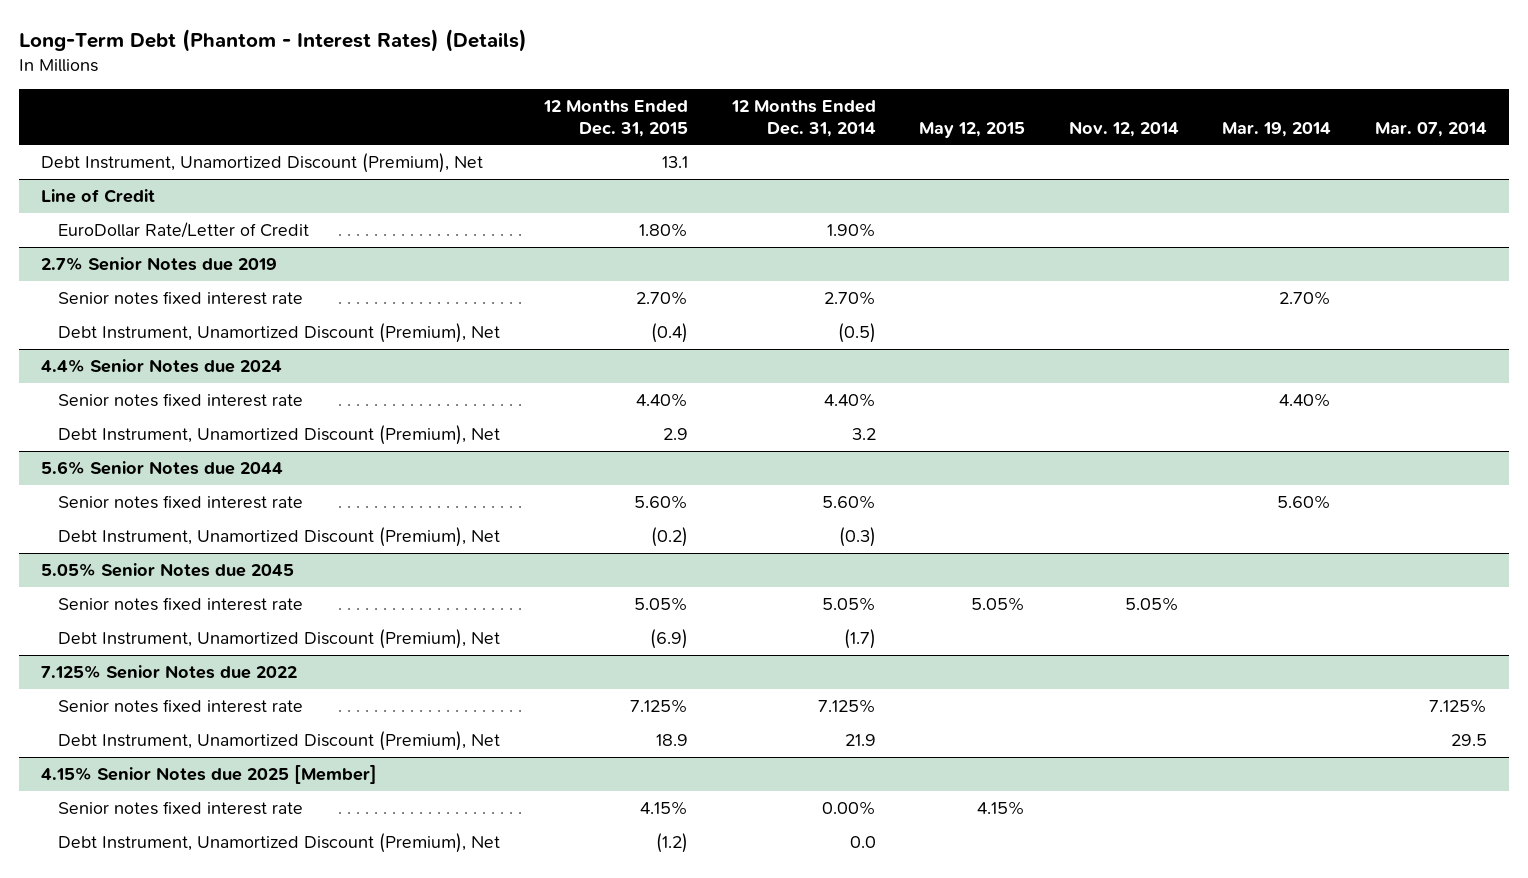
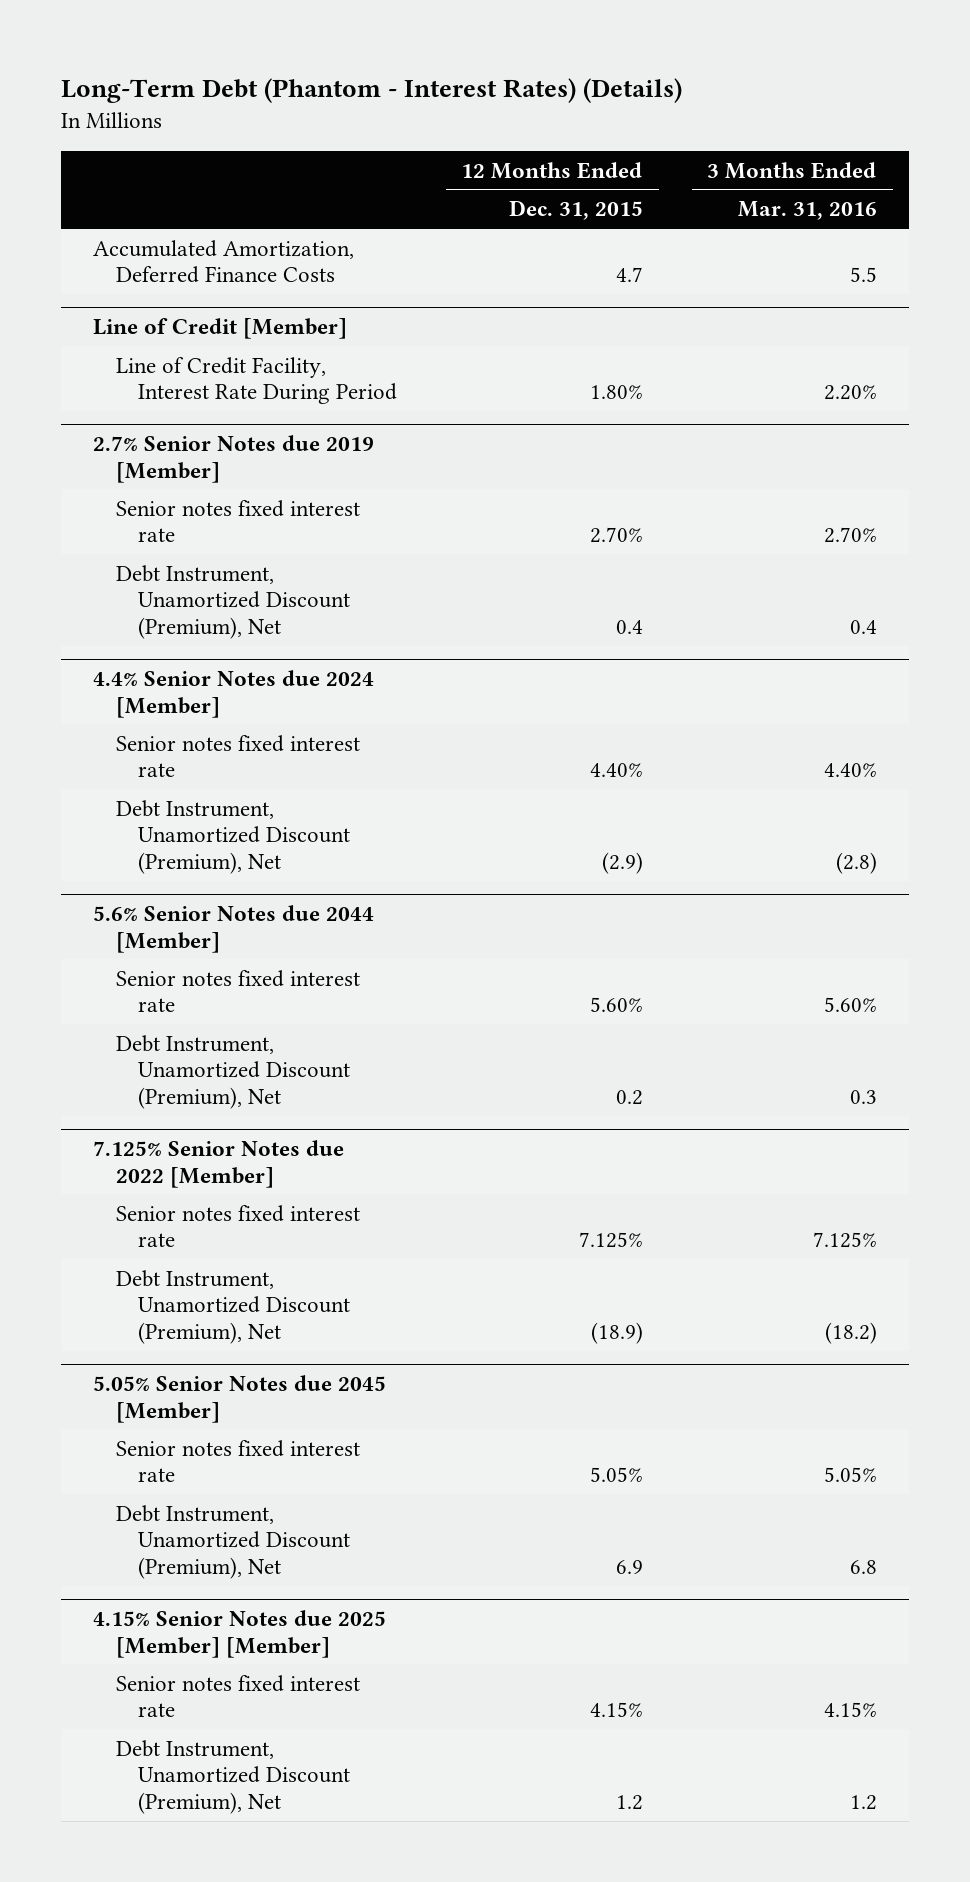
- | 12 Months Ended Dec. 31, 2015 | 12 Months Ended Dec. 31, 2014 | May 12, 2015 | Nov. 12, 2014 | Mar. 19, 2014 | Mar. 07, 2014
+ | 12 Months Ended Dec. 31, 2015 | 3 Months Ended Mar. 31, 2016
- Debt Instrument, Unamortized Discount (Premium), Net | 13.1 | | | | |
- Line of Credit
- EuroDollar Rate/Letter of Credit | 1.80% | 1.90% | | | |
- 2.7% Senior Notes due 2019
+ Accumulated Amortization, Deferred Finance Costs | 4.7 | 5.5
+ Line of Credit [Member]
+ Line of Credit Facility, Interest Rate During Period | 1.80% | 2.20%
+ 2.7% Senior Notes due 2019 [Member]
- Debt Instrument, Unamortized Discount (Premium), Net | (0.4) | (0.5) | | | |
- 4.4% Senior Notes due 2024
+ Debt Instrument, Unamortized Discount (Premium), Net | 0.4 | 0.4
+ 4.4% Senior Notes due 2024 [Member]
- Debt Instrument, Unamortized Discount (Premium), Net | 2.9 | 3.2 | | | |
- 5.6% Senior Notes due 2044
+ Debt Instrument, Unamortized Discount (Premium), Net | (2.9) | (2.8)
+ 5.6% Senior Notes due 2044 [Member]
- Debt Instrument, Unamortized Discount (Premium), Net | (0.2) | (0.3) | | | |
- 5.05% Senior Notes due 2045
- Senior notes fixed interest rate | 5.05% | 5.05% | 5.05% | 5.05% | |
- Debt Instrument, Unamortized Discount (Premium), Net | (6.9) | (1.7) | | | |
- 7.125% Senior Notes due 2022
+ Debt Instrument, Unamortized Discount (Premium), Net | 0.2 | 0.3
+ 7.125% Senior Notes due 2022 [Member]
- Debt Instrument, Unamortized Discount (Premium), Net | 18.9 | 21.9 | | | | 29.5
- 4.15% Senior Notes due 2025 [Member]
+ Debt Instrument, Unamortized Discount (Premium), Net | (18.9) | (18.2)
+ 5.05% Senior Notes due 2045 [Member]
+ Senior notes fixed interest rate | 5.05% | 5.05%
+ Debt Instrument, Unamortized Discount (Premium), Net | 6.9 | 6.8
+ 4.15% Senior Notes due 2025 [Member] [Member]
- Debt Instrument, Unamortized Discount (Premium), Net | (1.2) | 0.0 | | | |
+ Debt Instrument, Unamortized Discount (Premium), Net | 1.2 | 1.2

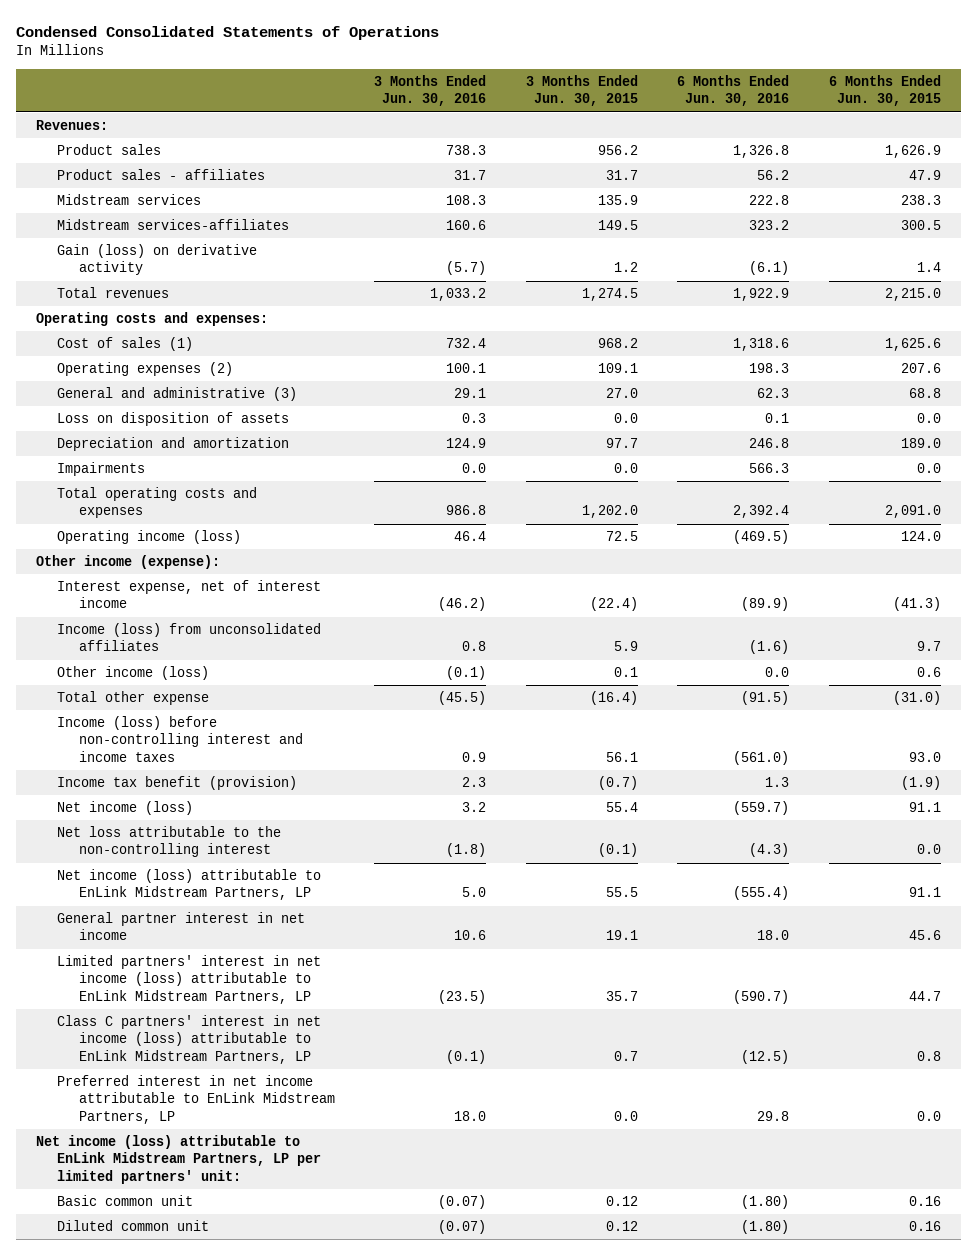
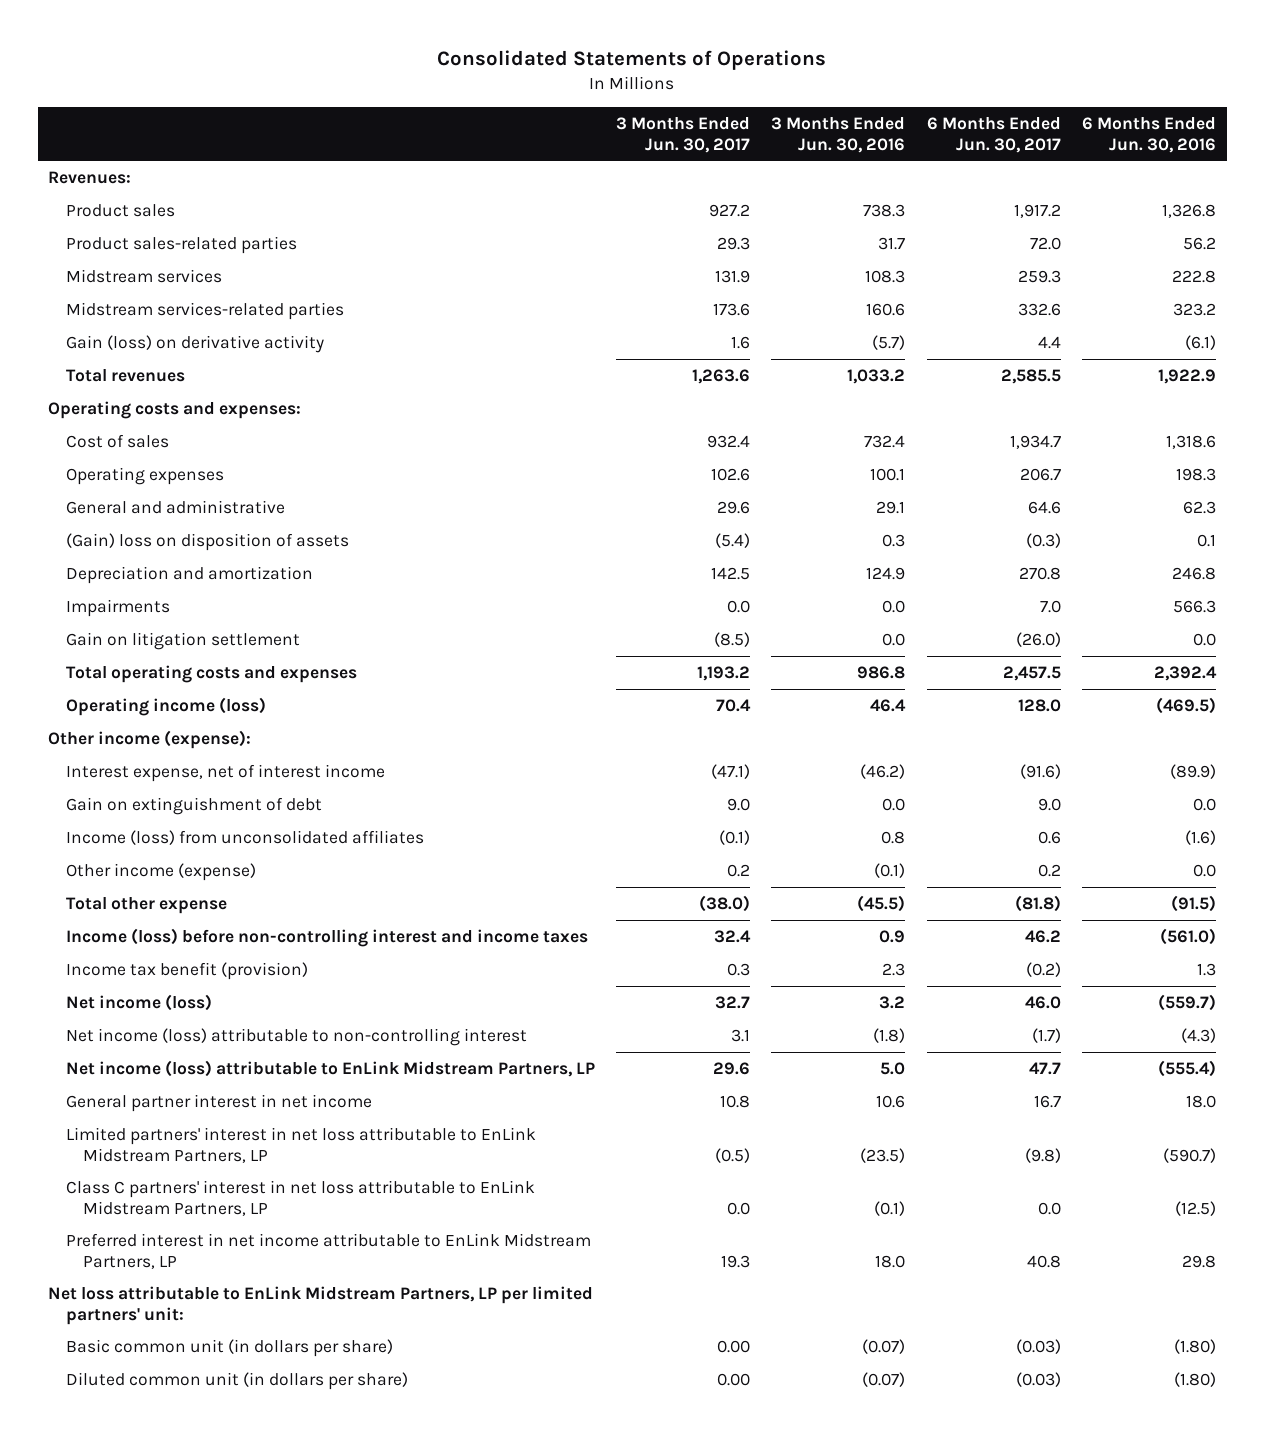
- Condensed Consolidated Statements of Operations
+ Consolidated Statements of Operations
- | 3 Months Ended Jun. 30, 2016 | 3 Months Ended Jun. 30, 2015 | 6 Months Ended Jun. 30, 2016 | 6 Months Ended Jun. 30, 2015
+ | 3 Months Ended Jun. 30, 2017 | 3 Months Ended Jun. 30, 2016 | 6 Months Ended Jun. 30, 2017 | 6 Months Ended Jun. 30, 2016
- Product sales - affiliates | 31.7 | 31.7 | 56.2 | 47.9
+ Product sales-related parties | 29.3 | 31.7 | 72.0 | 56.2
- Midstream services-affiliates | 160.6 | 149.5 | 323.2 | 300.5
+ Midstream services-related parties | 173.6 | 160.6 | 332.6 | 323.2
- Cost of sales (1) | 732.4 | 968.2 | 1,318.6 | 1,625.6
- Operating expenses (2) | 100.1 | 109.1 | 198.3 | 207.6
- General and administrative (3) | 29.1 | 27.0 | 62.3 | 68.8
- Loss on disposition of assets | 0.3 | 0.0 | 0.1 | 0.0
+ Cost of sales | 932.4 | 732.4 | 1,934.7 | 1,318.6
+ Operating expenses | 102.6 | 100.1 | 206.7 | 198.3
+ General and administrative | 29.6 | 29.1 | 64.6 | 62.3
+ (Gain) loss on disposition of assets | (5.4) | 0.3 | (0.3) | 0.1
+ Gain on litigation settlement | (8.5) | 0.0 | (26.0) | 0.0
+ Gain on extinguishment of debt | 9.0 | 0.0 | 9.0 | 0.0
- Other income (loss) | (0.1) | 0.1 | 0.0 | 0.6
+ Other income (expense) | 0.2 | (0.1) | 0.2 | 0.0
- Net loss attributable to the non-controlling interest | (1.8) | (0.1) | (4.3) | 0.0
+ Net income (loss) attributable to non-controlling interest | 3.1 | (1.8) | (1.7) | (4.3)
- Limited partners' interest in net income (loss) attributable to EnLink Midstream Partners, LP | (23.5) | 35.7 | (590.7) | 44.7
- Class C partners' interest in net income (loss) attributable to EnLink Midstream Partners, LP | (0.1) | 0.7 | (12.5) | 0.8
+ Limited partners' interest in net loss attributable to EnLink Midstream Partners, LP | (0.5) | (23.5) | (9.8) | (590.7)
+ Class C partners' interest in net loss attributable to EnLink Midstream Partners, LP | 0.0 | (0.1) | 0.0 | (12.5)
- Net income (loss) attributable to EnLink Midstream Partners, LP per limited partners' unit:
- Basic common unit | (0.07) | 0.12 | (1.80) | 0.16
- Diluted common unit | (0.07) | 0.12 | (1.80) | 0.16
+ Net loss attributable to EnLink Midstream Partners, LP per limited partners' unit:
+ Basic common unit (in dollars per share) | 0.00 | (0.07) | (0.03) | (1.80)
+ Diluted common unit (in dollars per share) | 0.00 | (0.07) | (0.03) | (1.80)

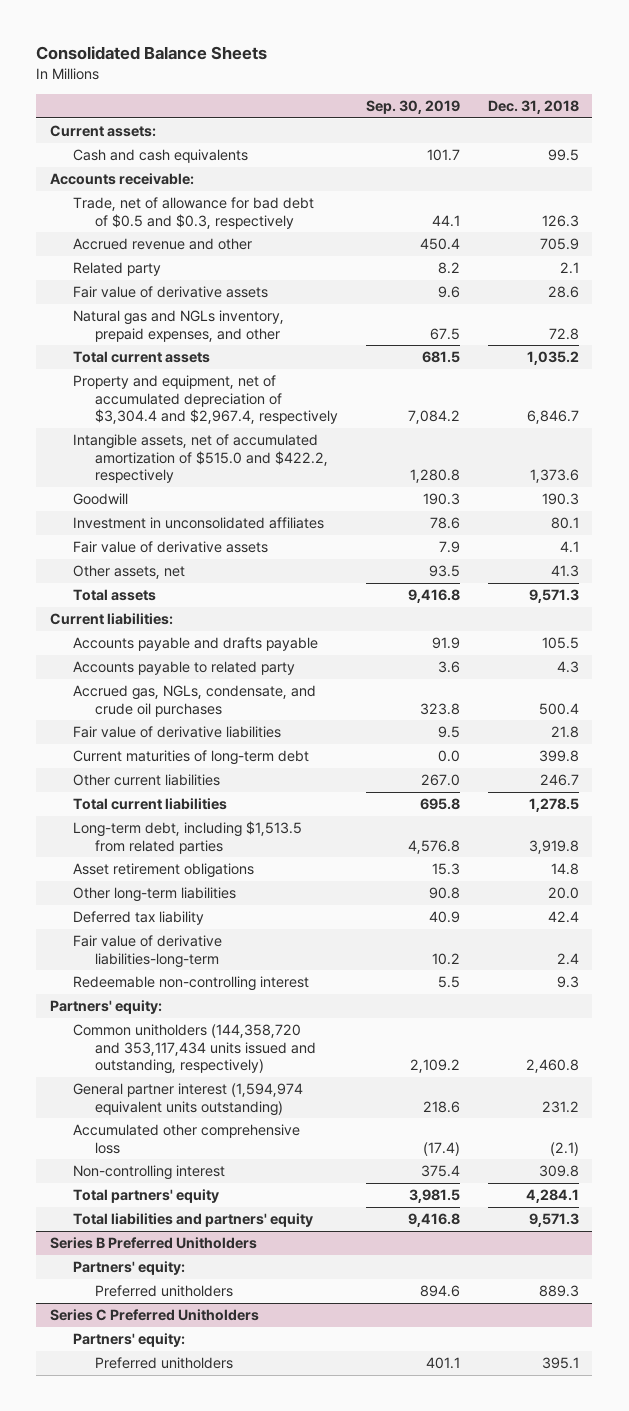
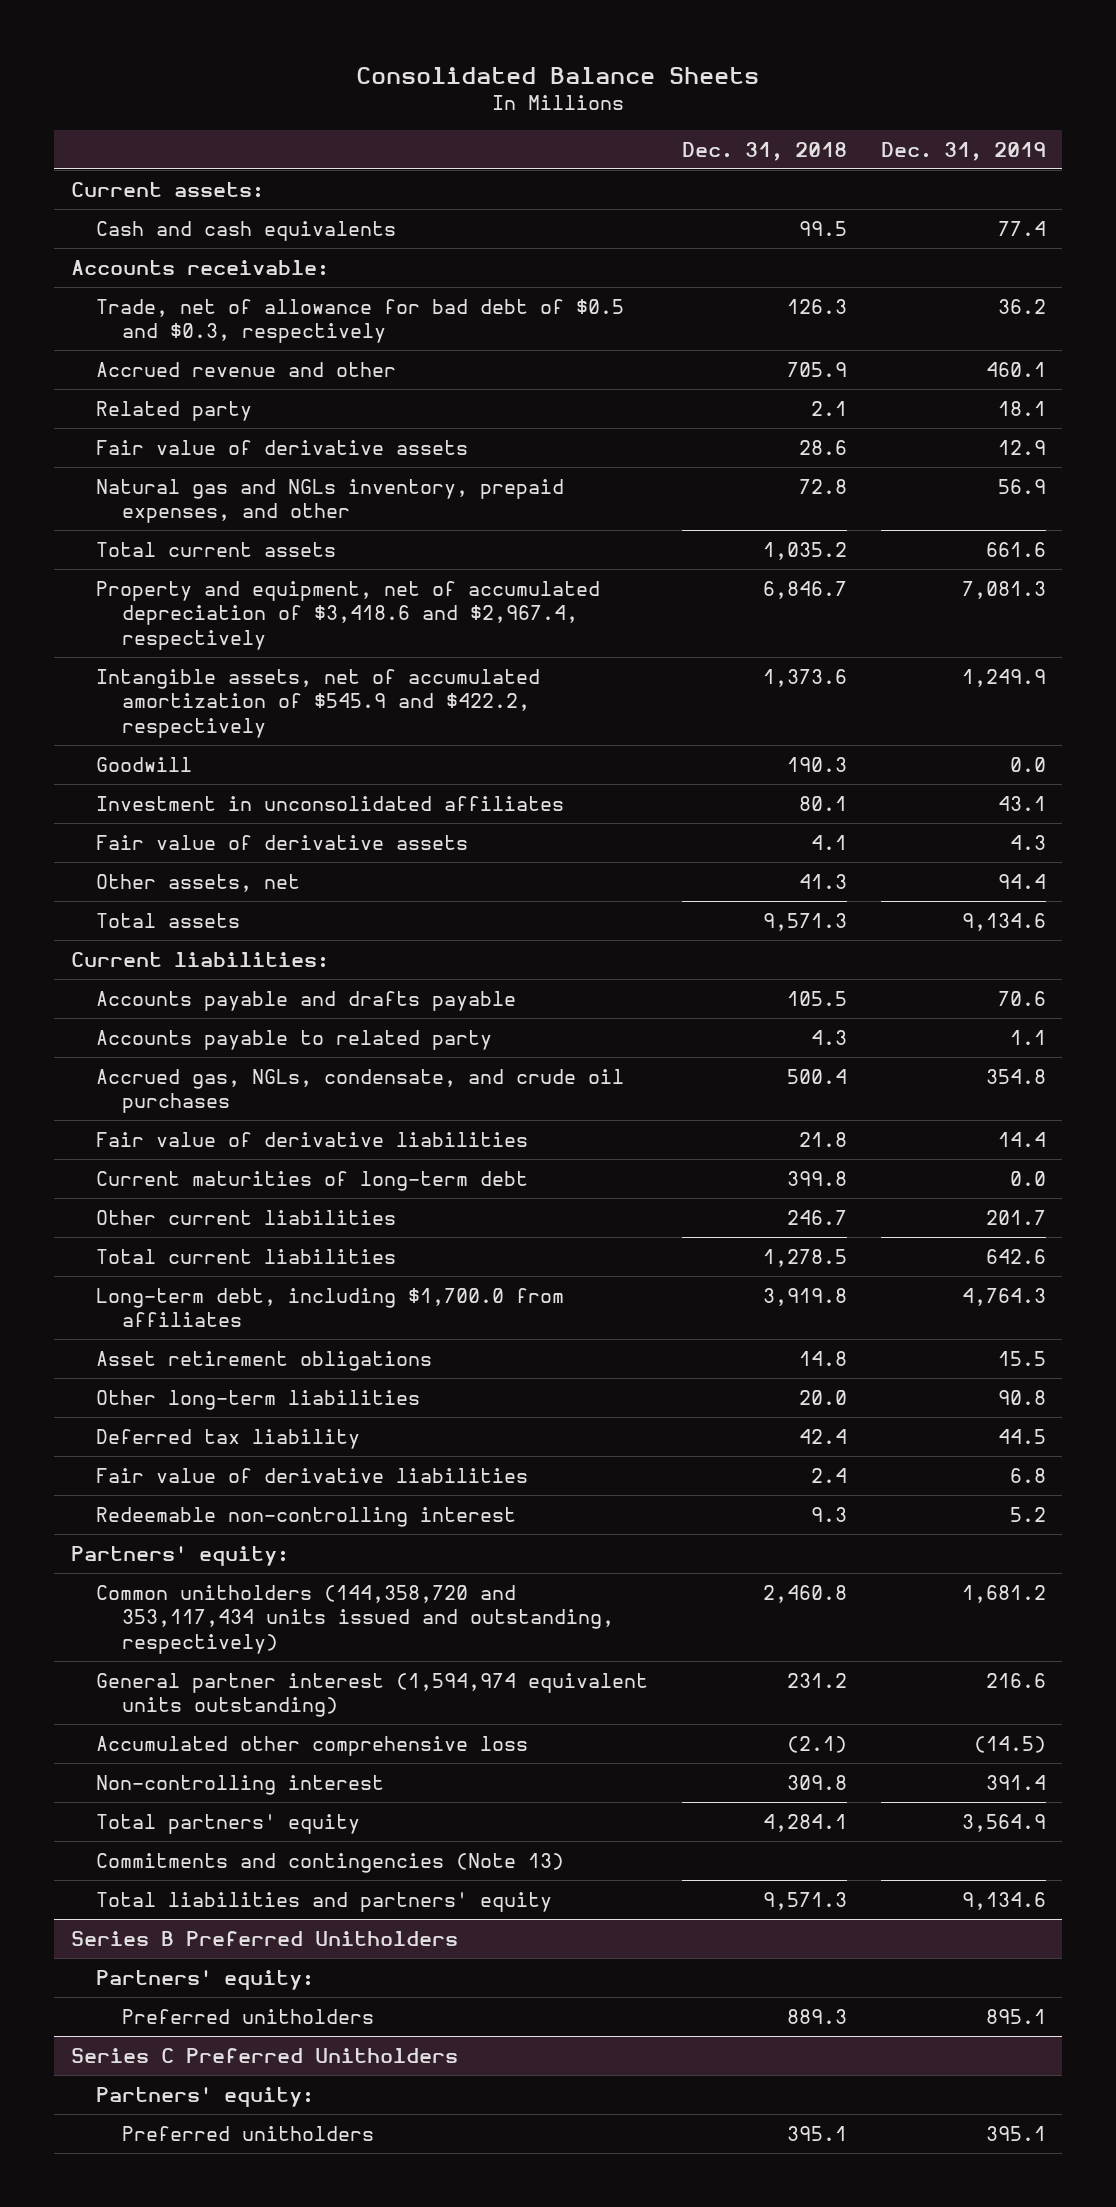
- | Sep. 30, 2019 | Dec. 31, 2018
+ | Dec. 31, 2018 | Dec. 31, 2019
- Property and equipment, net of accumulated depreciation of $3,304.4 and $2,967.4, respectively | 7,084.2 | 6,846.7
- Intangible assets, net of accumulated amortization of $515.0 and $422.2, respectively | 1,280.8 | 1,373.6
+ Property and equipment, net of accumulated depreciation of $3,418.6 and $2,967.4, respectively | 6,846.7 | 7,081.3
+ Intangible assets, net of accumulated amortization of $545.9 and $422.2, respectively | 1,373.6 | 1,249.9
- Long-term debt, including $1,513.5 from related parties | 4,576.8 | 3,919.8
+ Long-term debt, including $1,700.0 from affiliates | 3,919.8 | 4,764.3
- Fair value of derivative liabilities-long-term | 10.2 | 2.4
+ Fair value of derivative liabilities | 2.4 | 6.8
+ Commitments and contingencies (Note 13)

